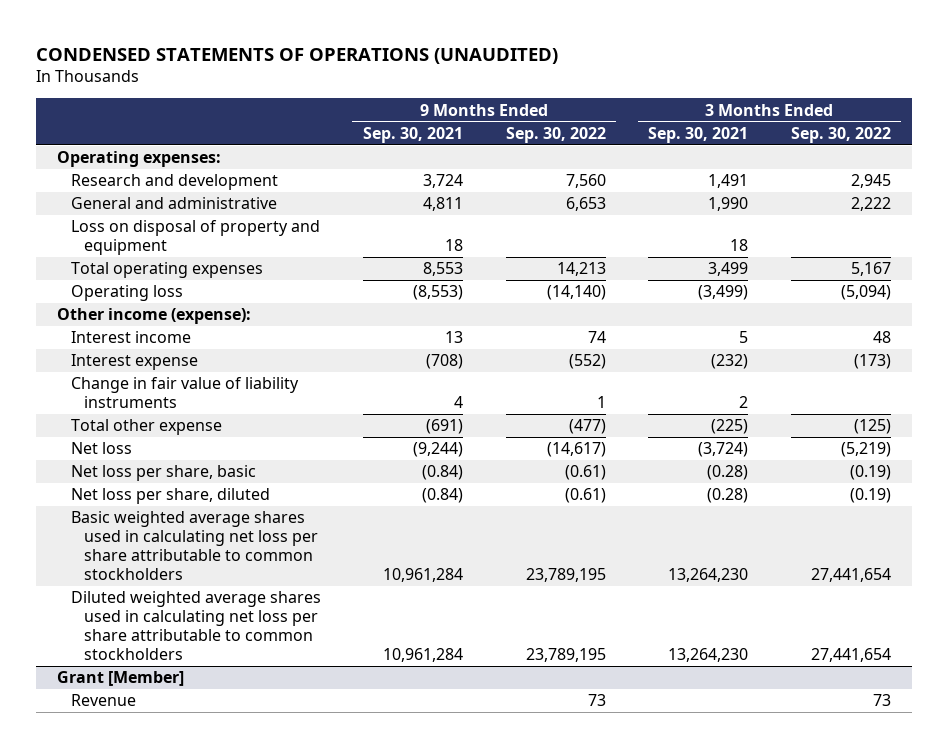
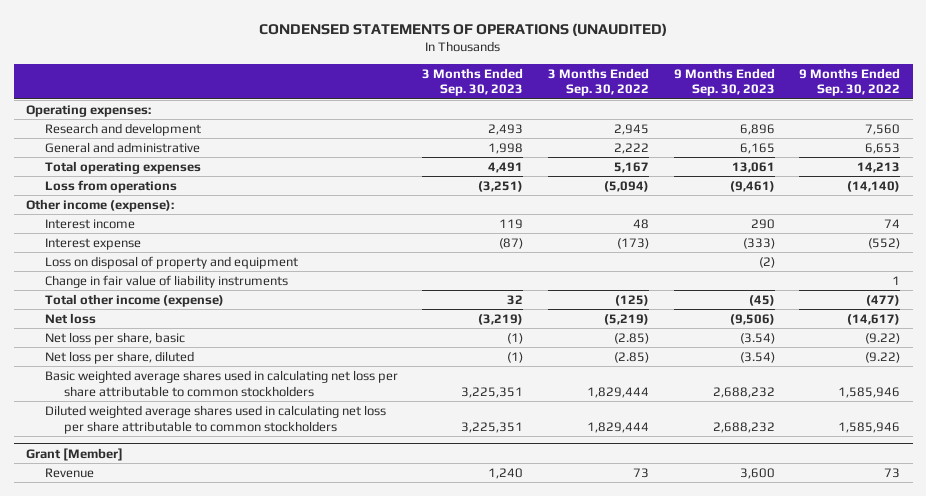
- | 9 Months Ended Sep. 30, 2021 | 9 Months Ended Sep. 30, 2022 | 3 Months Ended Sep. 30, 2021 | 3 Months Ended Sep. 30, 2022
+ | 3 Months Ended Sep. 30, 2023 | 3 Months Ended Sep. 30, 2022 | 9 Months Ended Sep. 30, 2023 | 9 Months Ended Sep. 30, 2022
- Operating loss | (8,553) | (14,140) | (3,499) | (5,094)
+ Loss from operations | (3,251) | (5,094) | (9,461) | (14,140)
moved down: Loss on disposal of property and equipment | | | (2) |
- Total other expense | (691) | (477) | (225) | (125)
+ Total other income (expense) | 32 | (125) | (45) | (477)
- Net loss per share, basic | (0.84) | (0.61) | (0.28) | (0.19)
- Net loss per share, diluted | (0.84) | (0.61) | (0.28) | (0.19)
- Basic weighted average shares used in calculating net loss per share attributable to common stockholders | 10,961,284 | 23,789,195 | 13,264,230 | 27,441,654
- Diluted weighted average shares used in calculating net loss per share attributable to common stockholders | 10,961,284 | 23,789,195 | 13,264,230 | 27,441,654
+ Net loss per share, basic | (1) | (2.85) | (3.54) | (9.22)
+ Net loss per share, diluted | (1) | (2.85) | (3.54) | (9.22)
+ Basic weighted average shares used in calculating net loss per share attributable to common stockholders | 3,225,351 | 1,829,444 | 2,688,232 | 1,585,946
+ Diluted weighted average shares used in calculating net loss per share attributable to common stockholders | 3,225,351 | 1,829,444 | 2,688,232 | 1,585,946

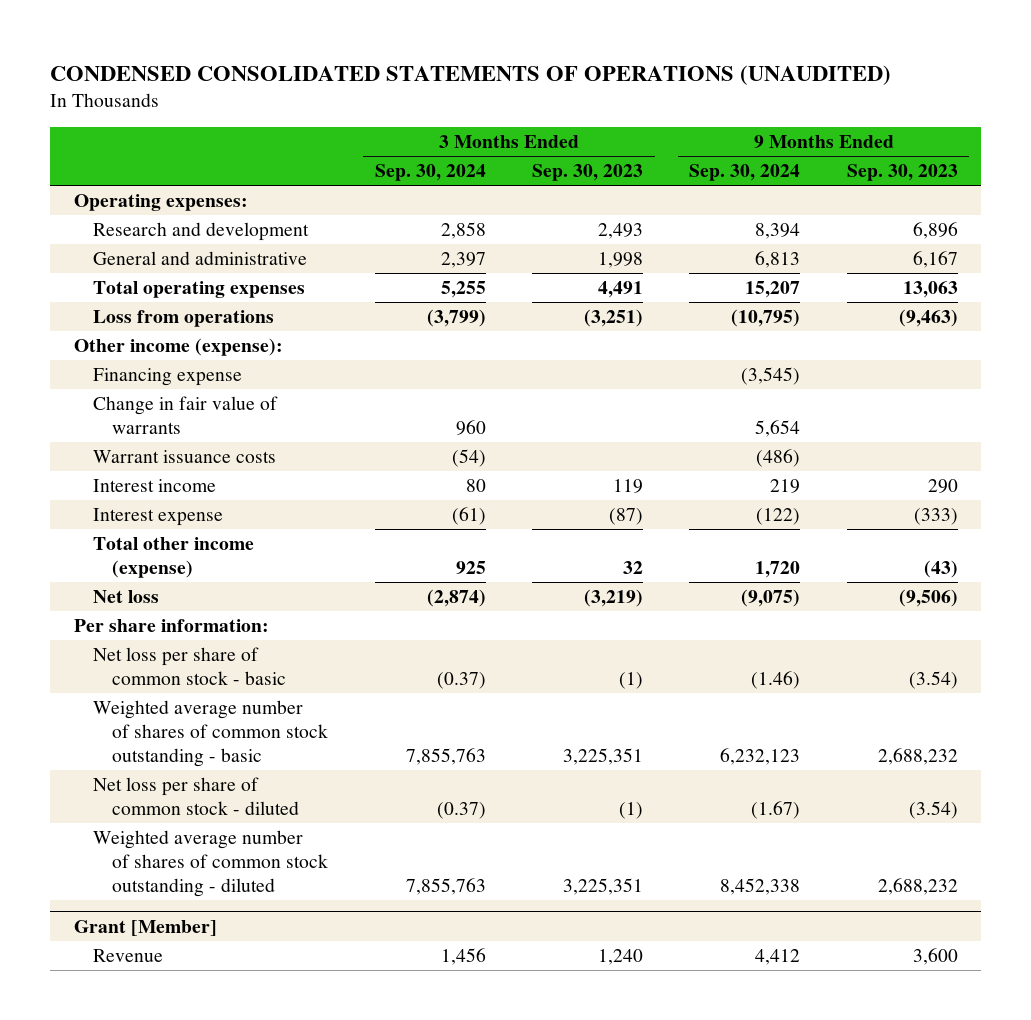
- CONDENSED STATEMENTS OF OPERATIONS (UNAUDITED)
+ CONDENSED CONSOLIDATED STATEMENTS OF OPERATIONS (UNAUDITED)
- | 3 Months Ended Sep. 30, 2023 | 3 Months Ended Sep. 30, 2022 | 9 Months Ended Sep. 30, 2023 | 9 Months Ended Sep. 30, 2022
+ | 3 Months Ended Sep. 30, 2024 | 3 Months Ended Sep. 30, 2023 | 9 Months Ended Sep. 30, 2024 | 9 Months Ended Sep. 30, 2023
- General and administrative | 1,998 | 2,222 | 6,165 | 6,653
- Total operating expenses | 4,491 | 5,167 | 13,061 | 14,213
- Loss from operations | (3,251) | (5,094) | (9,461) | (14,140)
+ General and administrative | 2,397 | 1,998 | 6,813 | 6,167
+ Total operating expenses | 5,255 | 4,491 | 15,207 | 13,063
+ Loss from operations | (3,799) | (3,251) | (10,795) | (9,463)
+ Financing expense | | | (3,545) |
+ Change in fair value of warrants | 960 | | 5,654 |
+ Warrant issuance costs | (54) | | (486) |
- Loss on disposal of property and equipment | | | (2) |
- Change in fair value of liability instruments | | | | 1
- Total other income (expense) | 32 | (125) | (45) | (477)
+ Total other income (expense) | 925 | 32 | 1,720 | (43)
- Net loss per share, basic | (1) | (2.85) | (3.54) | (9.22)
- Net loss per share, diluted | (1) | (2.85) | (3.54) | (9.22)
- Basic weighted average shares used in calculating net loss per share attributable to common stockholders | 3,225,351 | 1,829,444 | 2,688,232 | 1,585,946
- Diluted weighted average shares used in calculating net loss per share attributable to common stockholders | 3,225,351 | 1,829,444 | 2,688,232 | 1,585,946
+ Per share information:
+ Net loss per share of common stock - basic | (0.37) | (1) | (1.46) | (3.54)
+ Weighted average number of shares of common stock outstanding - basic | 7,855,763 | 3,225,351 | 6,232,123 | 2,688,232
+ Net loss per share of common stock - diluted | (0.37) | (1) | (1.67) | (3.54)
+ Weighted average number of shares of common stock outstanding - diluted | 7,855,763 | 3,225,351 | 8,452,338 | 2,688,232

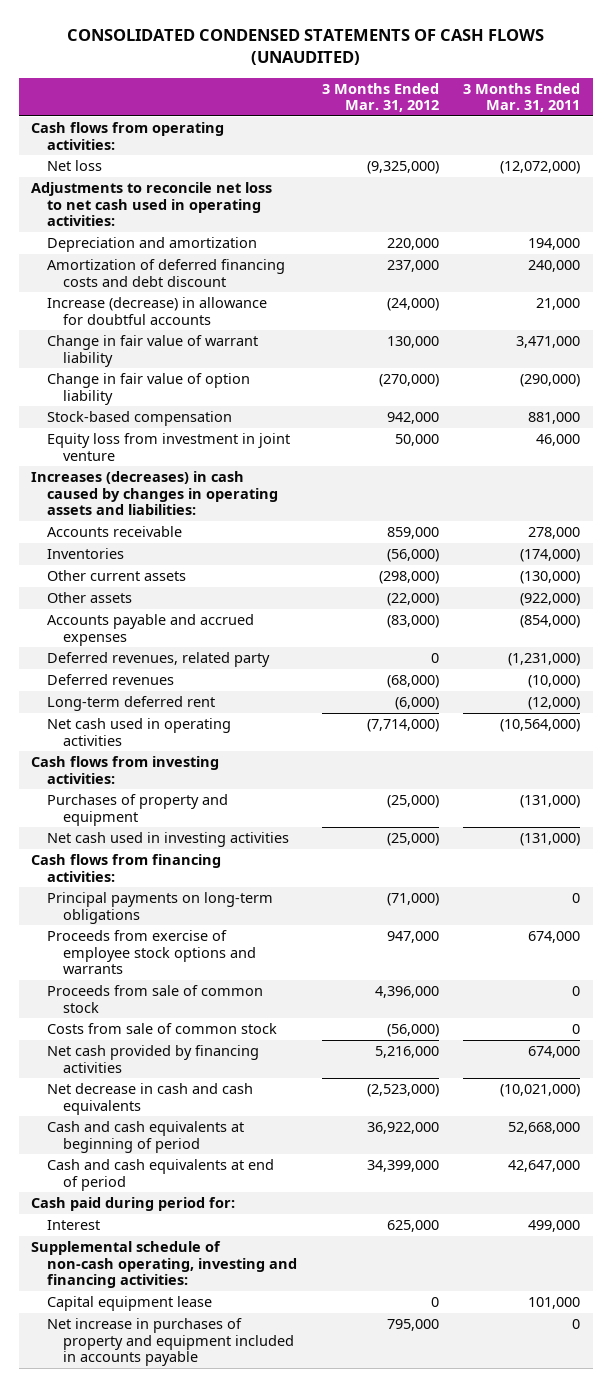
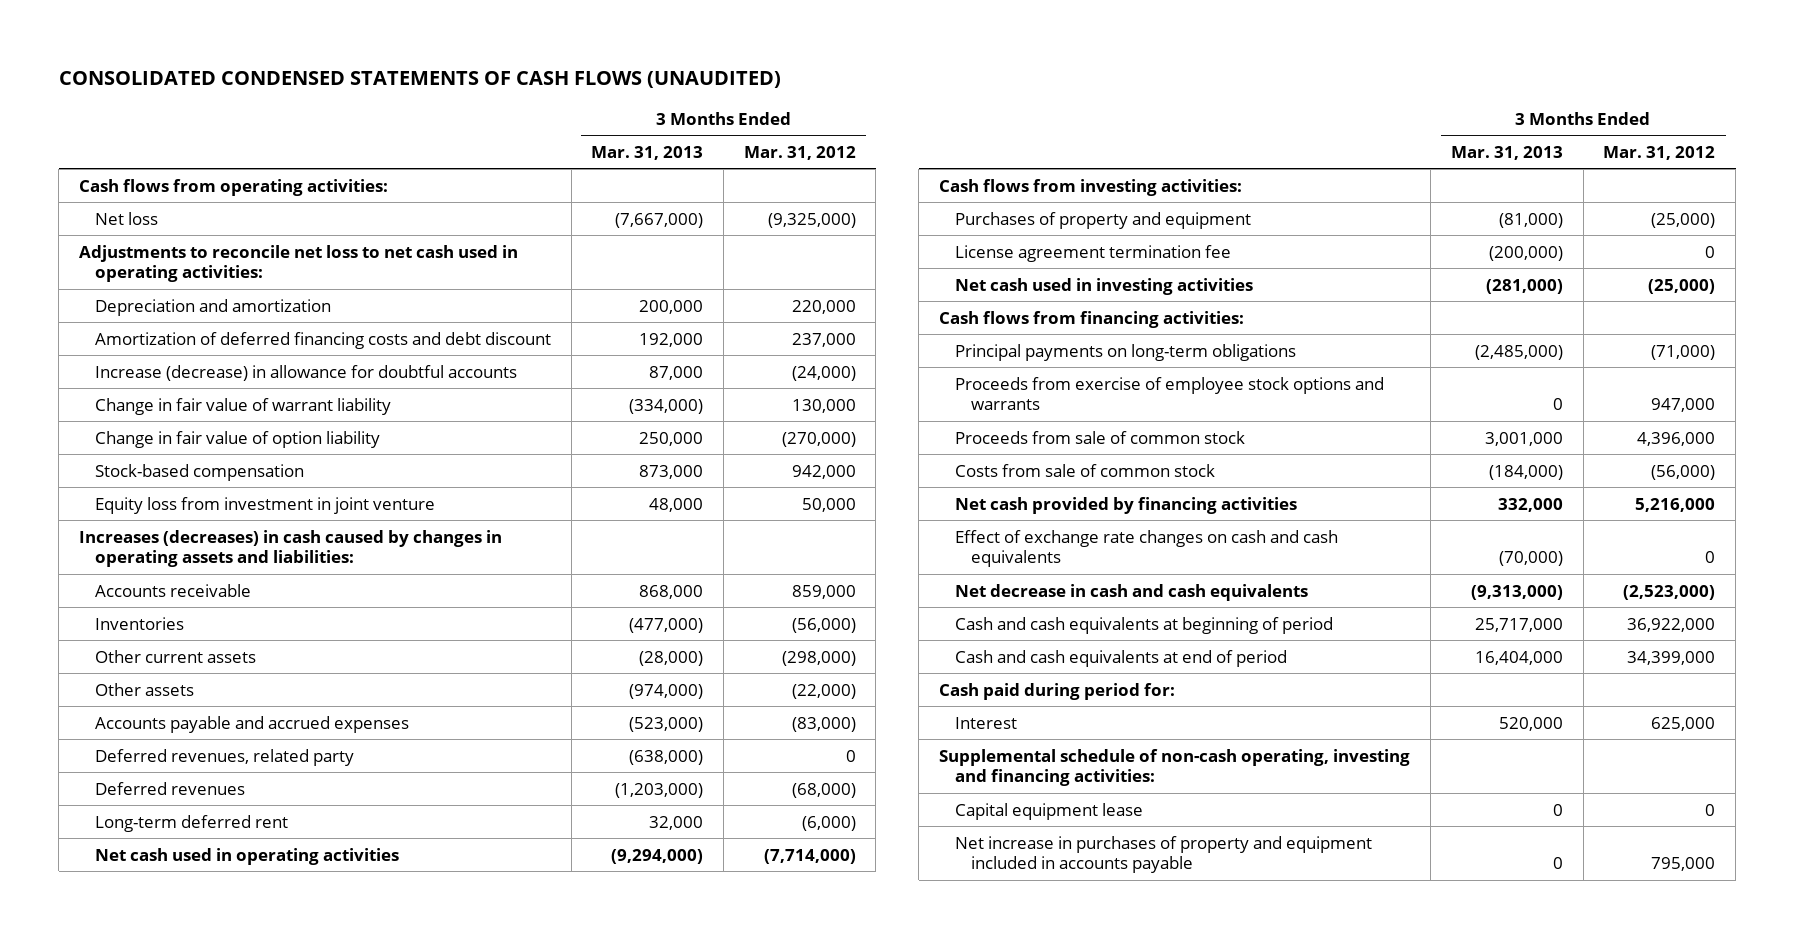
- | 3 Months Ended Mar. 31, 2012 | 3 Months Ended Mar. 31, 2011
+ | 3 Months Ended Mar. 31, 2013 | 3 Months Ended Mar. 31, 2012
+ License agreement termination fee | (200,000) | 0
+ Effect of exchange rate changes on cash and cash equivalents | (70,000) | 0

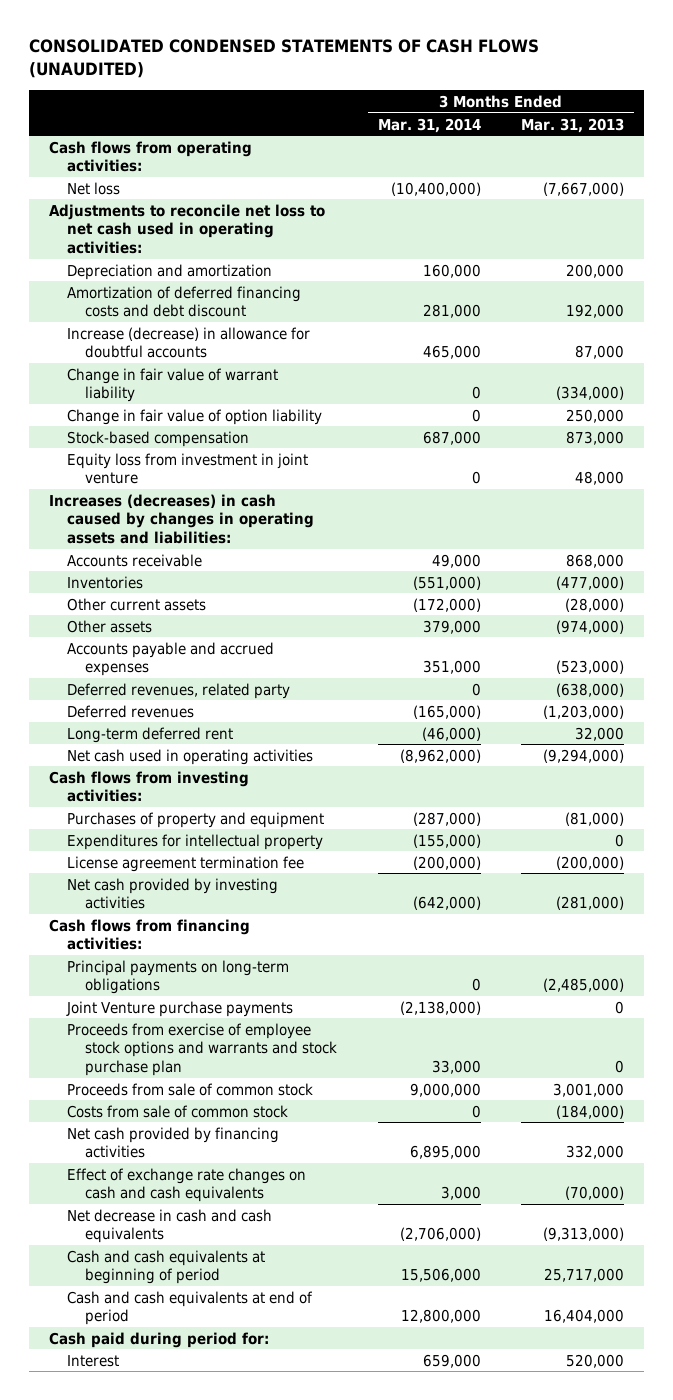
- | 3 Months Ended Mar. 31, 2013 | 3 Months Ended Mar. 31, 2012
+ | 3 Months Ended Mar. 31, 2014 | 3 Months Ended Mar. 31, 2013
+ Expenditures for intellectual property | (155,000) | 0
- Net cash used in investing activities | (281,000) | (25,000)
+ Net cash provided by investing activities | (642,000) | (281,000)
- Proceeds from exercise of employee stock options and warrants | 0 | 947,000
+ Joint Venture purchase payments | (2,138,000) | 0
+ Proceeds from exercise of employee stock options and warrants and stock purchase plan | 33,000 | 0
- Supplemental schedule of non-cash operating, investing and financing activities:
- Capital equipment lease | 0 | 0
- Net increase in purchases of property and equipment included in accounts payable | 0 | 795,000

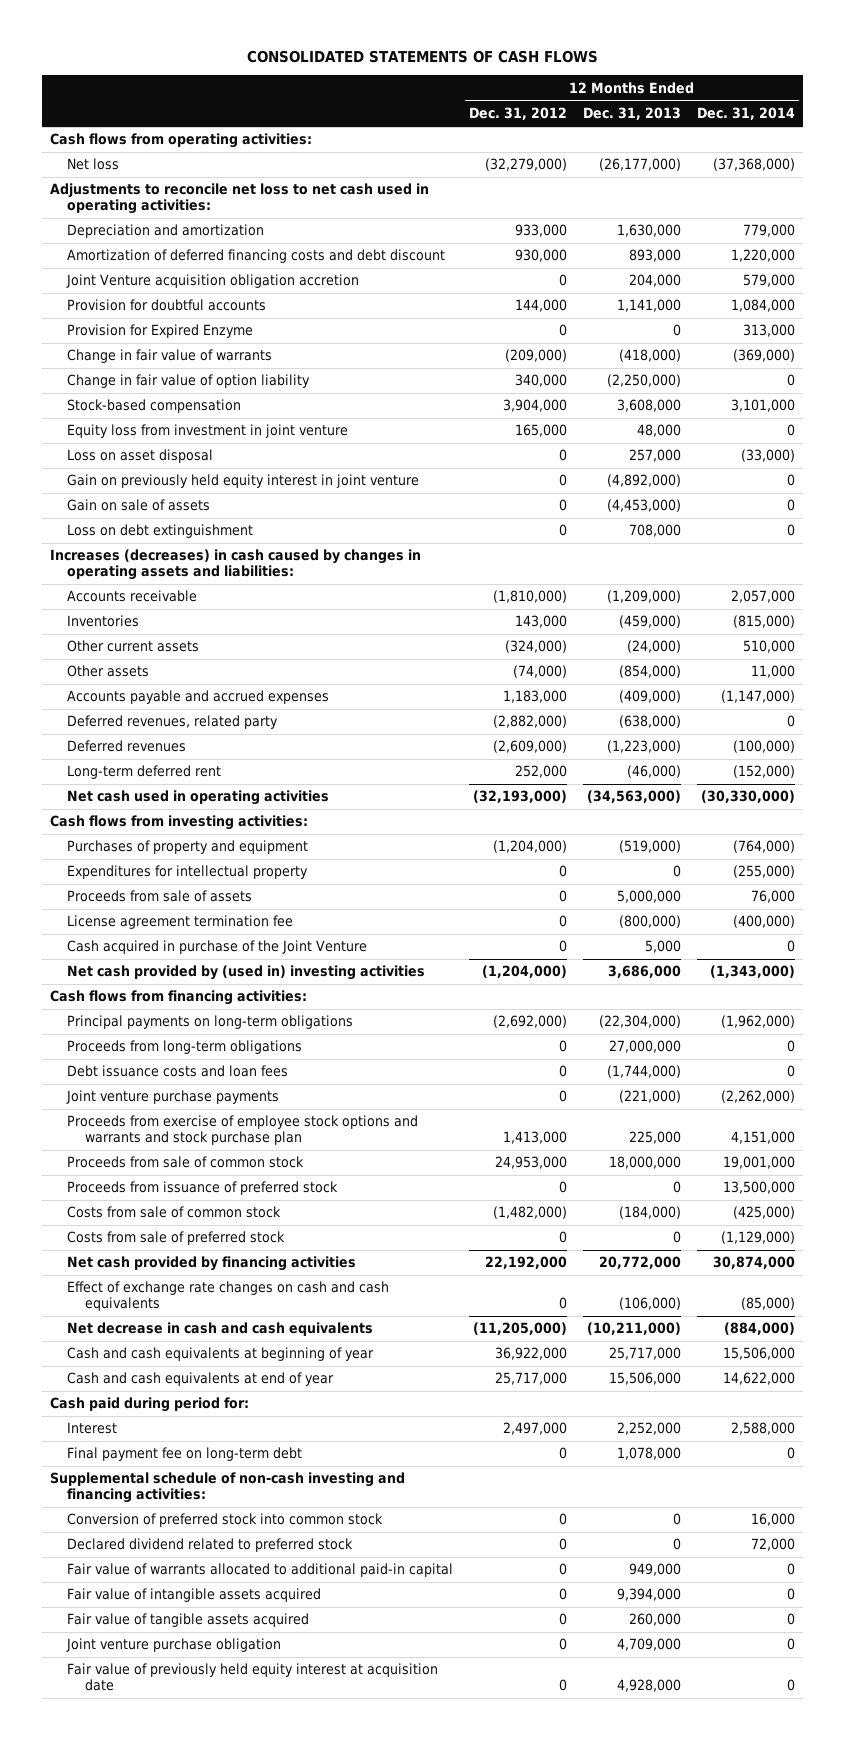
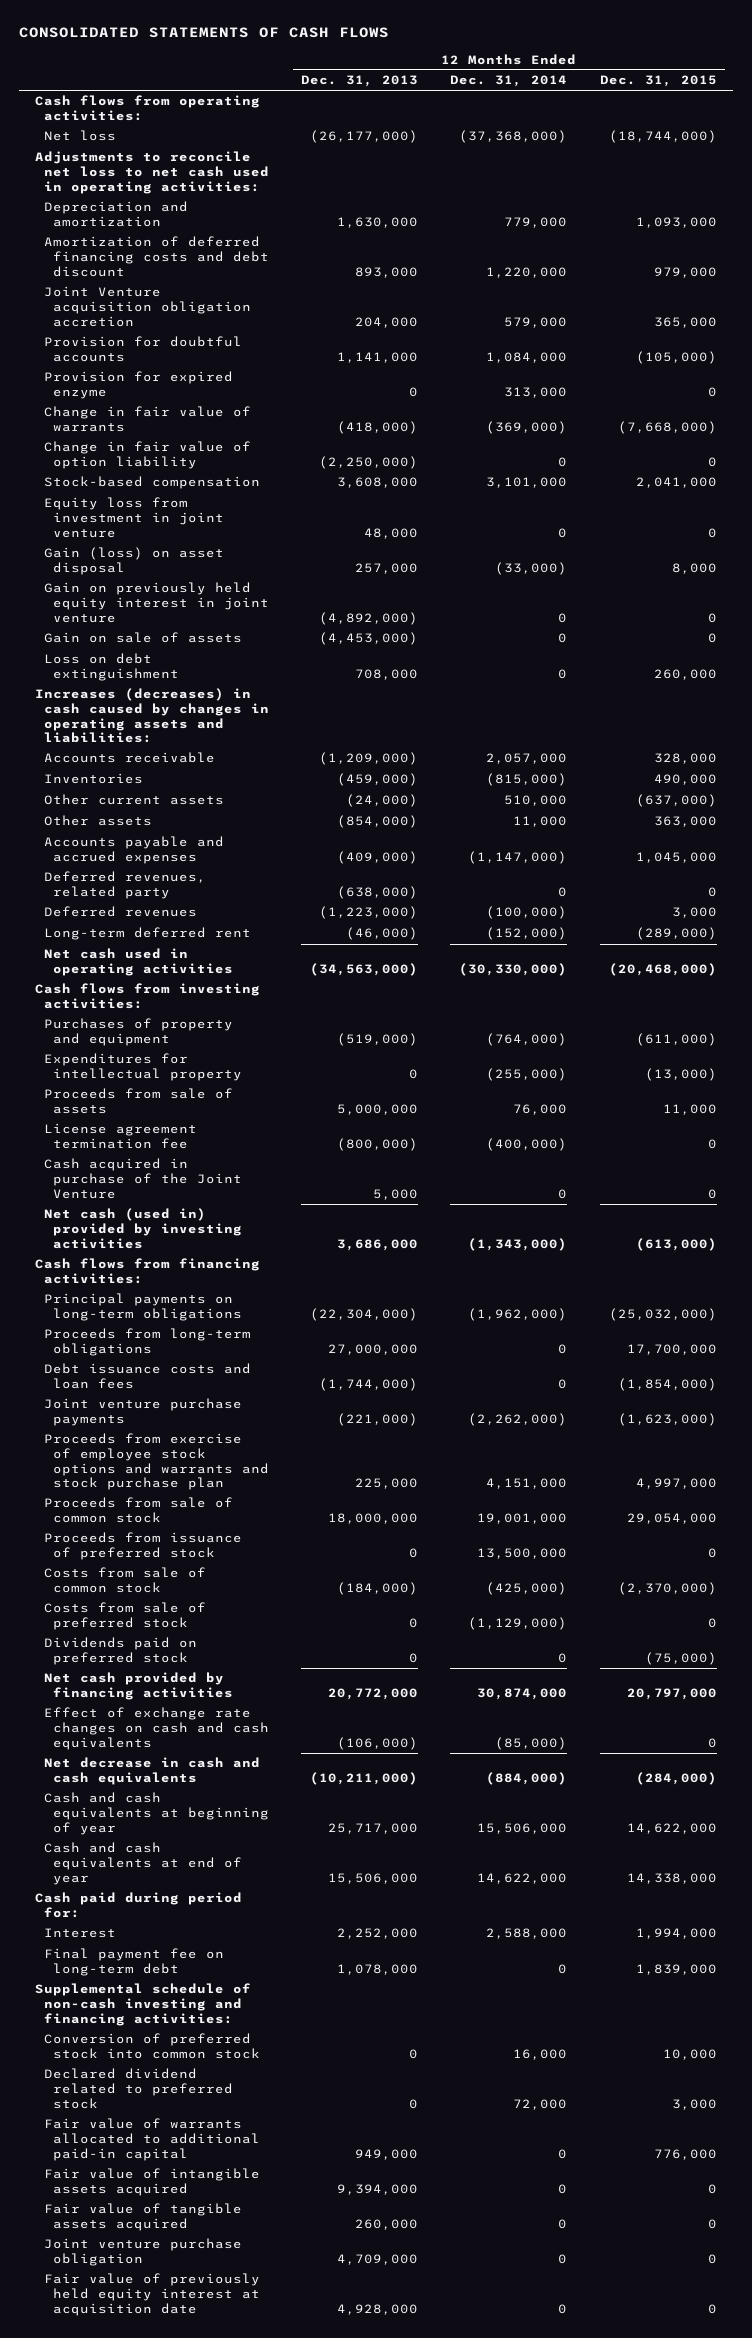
- | 12 Months Ended Dec. 31, 2012 | 12 Months Ended Dec. 31, 2013 | 12 Months Ended Dec. 31, 2014
+ | 12 Months Ended Dec. 31, 2013 | 12 Months Ended Dec. 31, 2014 | 12 Months Ended Dec. 31, 2015
- Provision for Expired Enzyme | 0 | 0 | 313,000
+ Provision for expired enzyme | 0 | 313,000 | 0
- Loss on asset disposal | 0 | 257,000 | (33,000)
+ Gain (loss) on asset disposal | 257,000 | (33,000) | 8,000
- Net cash provided by (used in) investing activities | (1,204,000) | 3,686,000 | (1,343,000)
+ Net cash (used in) provided by investing activities | 3,686,000 | (1,343,000) | (613,000)
+ Dividends paid on preferred stock | 0 | 0 | (75,000)

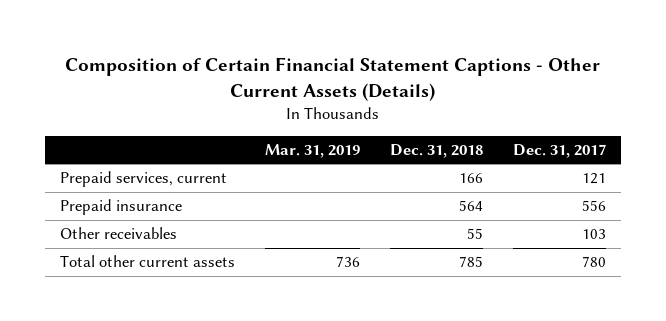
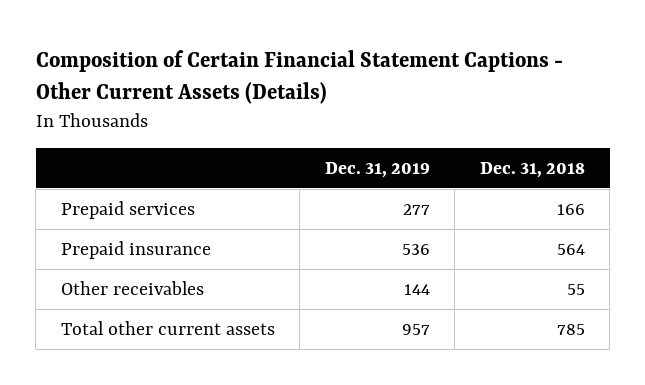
- | Mar. 31, 2019 | Dec. 31, 2018 | Dec. 31, 2017
+ | Dec. 31, 2019 | Dec. 31, 2018
- Prepaid services, current | | 166 | 121
+ Prepaid services | 277 | 166

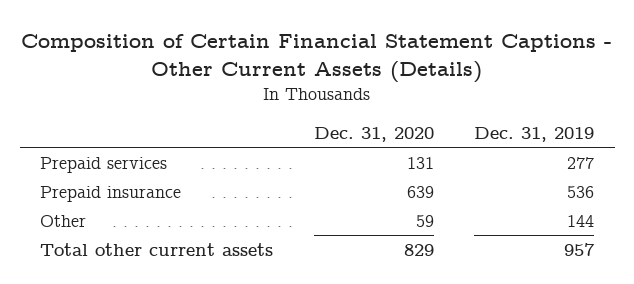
- | Dec. 31, 2019 | Dec. 31, 2018
+ | Dec. 31, 2020 | Dec. 31, 2019
- Other receivables | 144 | 55
+ Other | 59 | 144

